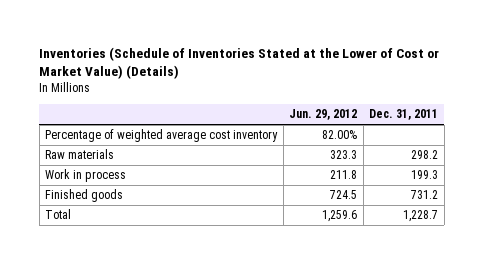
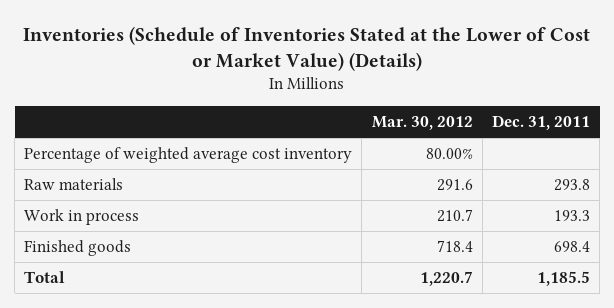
- | Jun. 29, 2012 | Dec. 31, 2011
+ | Mar. 30, 2012 | Dec. 31, 2011
- Raw materials | 323.3 | 298.2
- Work in process | 211.8 | 199.3
- Finished goods | 724.5 | 731.2
- Total | 1,259.6 | 1,228.7
+ Raw materials | 291.6 | 293.8
+ Work in process | 210.7 | 193.3
+ Finished goods | 718.4 | 698.4
+ Total | 1,220.7 | 1,185.5

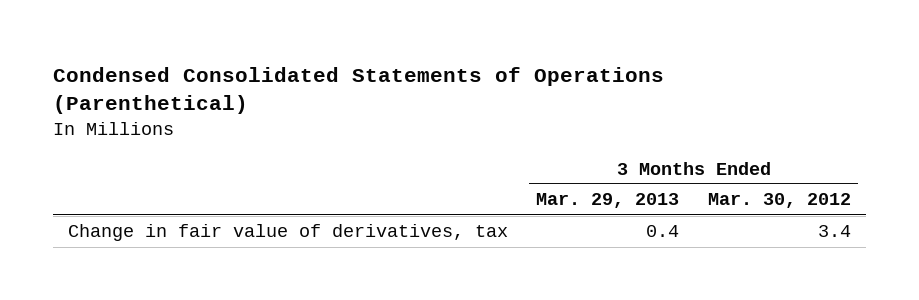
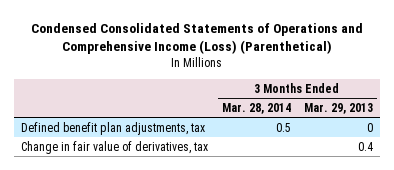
- Condensed Consolidated Statements of Operations (Parenthetical)
+ Condensed Consolidated Statements of Operations and Comprehensive Income (Loss) (Parenthetical)
- | 3 Months Ended Mar. 29, 2013 | 3 Months Ended Mar. 30, 2012
+ | 3 Months Ended Mar. 28, 2014 | 3 Months Ended Mar. 29, 2013
+ Defined benefit plan adjustments, tax | 0.5 | 0

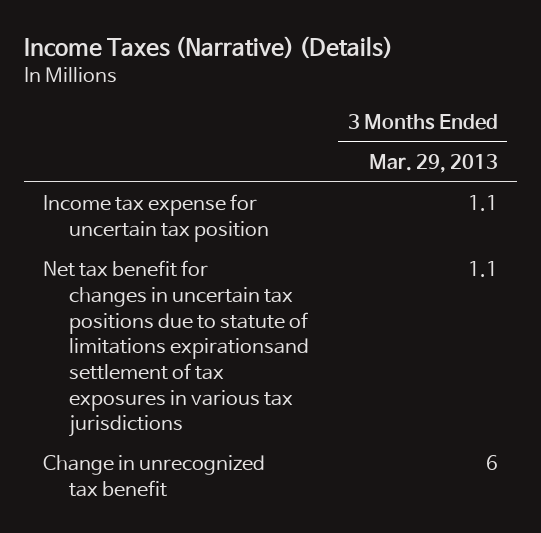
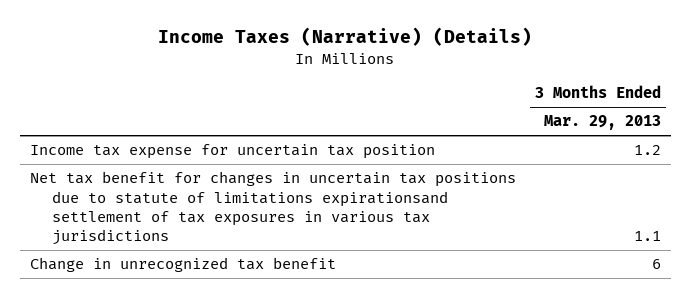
- Income tax expense for uncertain tax position | 1.1
+ Income tax expense for uncertain tax position | 1.2

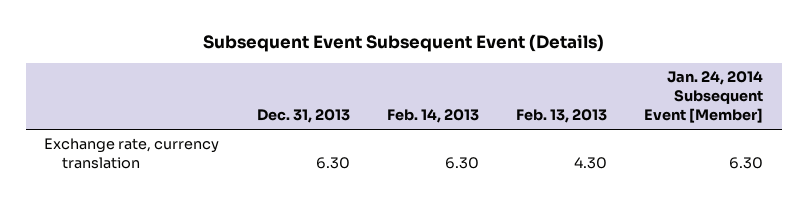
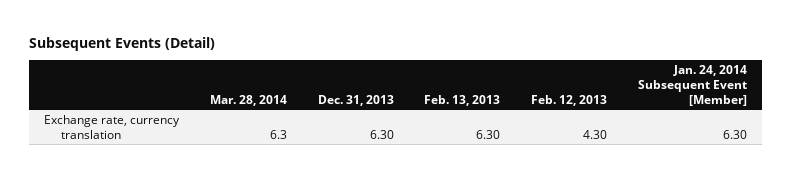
- Subsequent Event Subsequent Event (Details)
+ Subsequent Events (Detail)
- | Dec. 31, 2013 | Feb. 14, 2013 | Feb. 13, 2013 | Jan. 24, 2014 Subsequent Event [Member]
+ | Mar. 28, 2014 | Dec. 31, 2013 | Feb. 13, 2013 | Feb. 12, 2013 | Jan. 24, 2014 Subsequent Event [Member]
- Exchange rate, currency translation | 6.30 | 6.30 | 4.30 | 6.30
+ Exchange rate, currency translation | 6.3 | 6.30 | 6.30 | 4.30 | 6.30

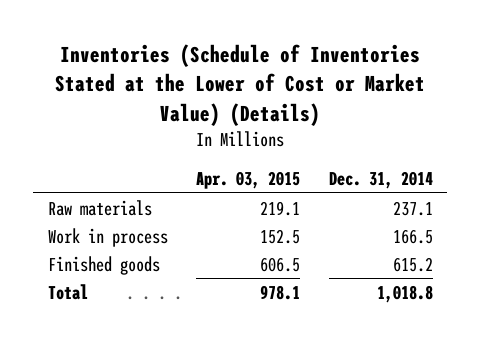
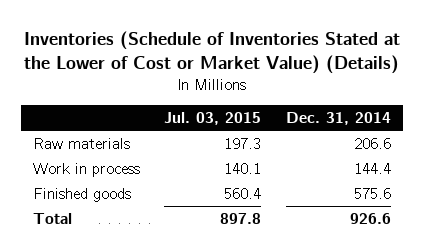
- | Apr. 03, 2015 | Dec. 31, 2014
+ | Jul. 03, 2015 | Dec. 31, 2014
- Raw materials | 219.1 | 237.1
- Work in process | 152.5 | 166.5
- Finished goods | 606.5 | 615.2
- Total | 978.1 | 1,018.8
+ Raw materials | 197.3 | 206.6
+ Work in process | 140.1 | 144.4
+ Finished goods | 560.4 | 575.6
+ Total | 897.8 | 926.6

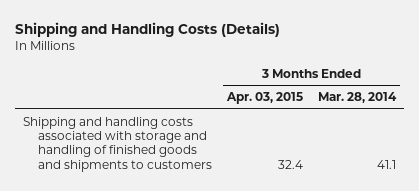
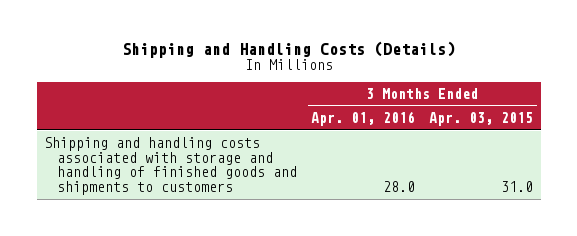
- | 3 Months Ended Apr. 03, 2015 | 3 Months Ended Mar. 28, 2014
+ | 3 Months Ended Apr. 01, 2016 | 3 Months Ended Apr. 03, 2015
- Shipping and handling costs associated with storage and handling of finished goods and shipments to customers | 32.4 | 41.1
+ Shipping and handling costs associated with storage and handling of finished goods and shipments to customers | 28.0 | 31.0

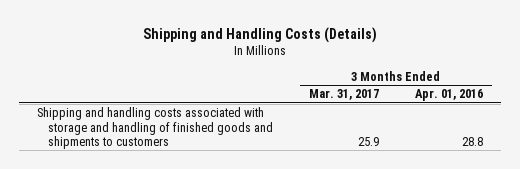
- | 3 Months Ended Apr. 01, 2016 | 3 Months Ended Apr. 03, 2015
+ | 3 Months Ended Mar. 31, 2017 | 3 Months Ended Apr. 01, 2016
- Shipping and handling costs associated with storage and handling of finished goods and shipments to customers | 28.0 | 31.0
+ Shipping and handling costs associated with storage and handling of finished goods and shipments to customers | 25.9 | 28.8

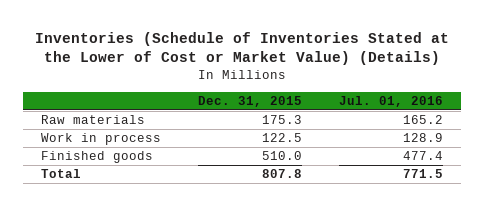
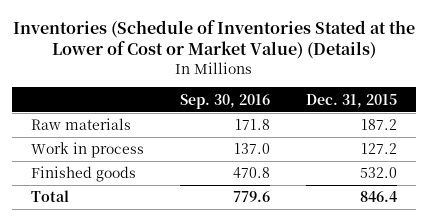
- | Dec. 31, 2015 | Jul. 01, 2016
+ | Sep. 30, 2016 | Dec. 31, 2015
- Raw materials | 175.3 | 165.2
- Work in process | 122.5 | 128.9
- Finished goods | 510.0 | 477.4
- Total | 807.8 | 771.5
+ Raw materials | 171.8 | 187.2
+ Work in process | 137.0 | 127.2
+ Finished goods | 470.8 | 532.0
+ Total | 779.6 | 846.4

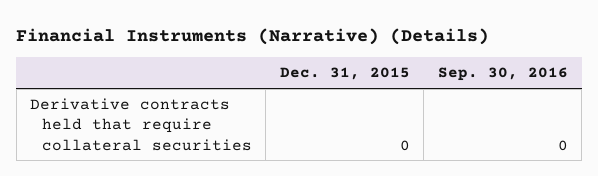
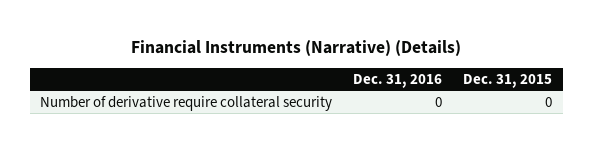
- | Dec. 31, 2015 | Sep. 30, 2016
+ | Dec. 31, 2016 | Dec. 31, 2015
- Derivative contracts held that require collateral securities | 0 | 0
+ Number of derivative require collateral security | 0 | 0

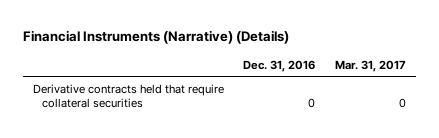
- | Dec. 31, 2016 | Dec. 31, 2015
+ | Dec. 31, 2016 | Mar. 31, 2017
- Number of derivative require collateral security | 0 | 0
+ Derivative contracts held that require collateral securities | 0 | 0

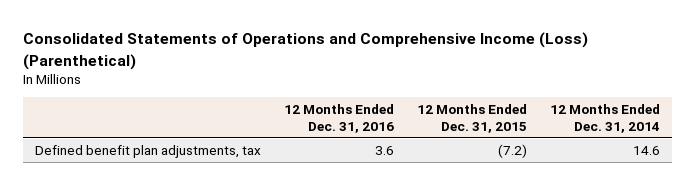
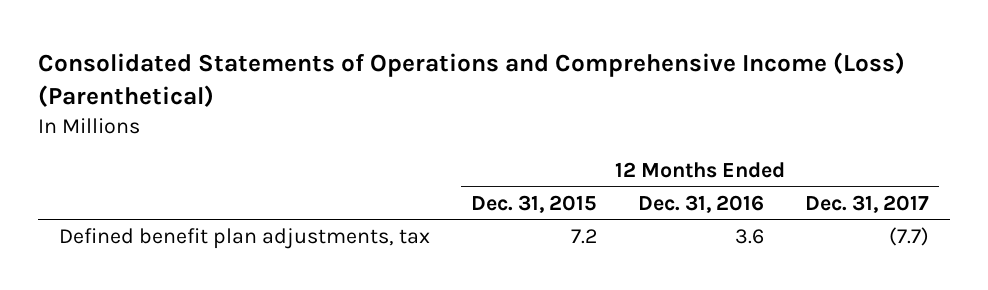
- | 12 Months Ended Dec. 31, 2016 | 12 Months Ended Dec. 31, 2015 | 12 Months Ended Dec. 31, 2014
+ | 12 Months Ended Dec. 31, 2015 | 12 Months Ended Dec. 31, 2016 | 12 Months Ended Dec. 31, 2017
- Defined benefit plan adjustments, tax | 3.6 | (7.2) | 14.6
+ Defined benefit plan adjustments, tax | 7.2 | 3.6 | (7.7)

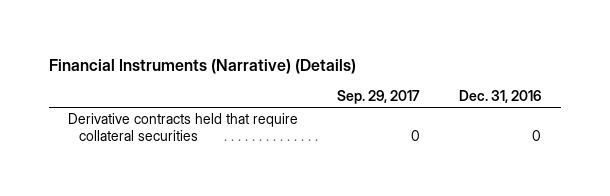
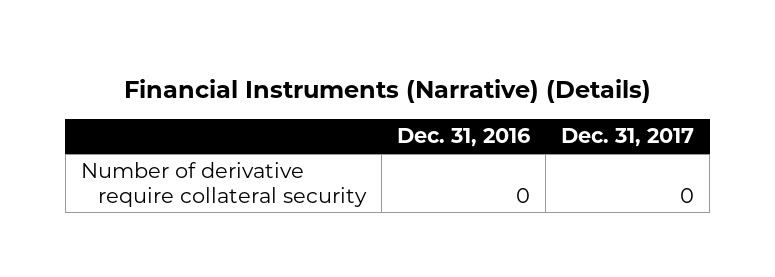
- | Sep. 29, 2017 | Dec. 31, 2016
+ | Dec. 31, 2016 | Dec. 31, 2017
- Derivative contracts held that require collateral securities | 0 | 0
+ Number of derivative require collateral security | 0 | 0

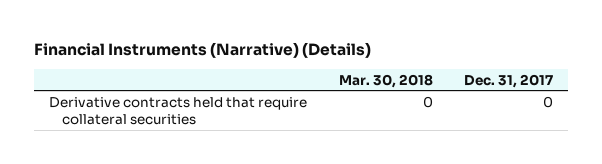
- | Dec. 31, 2016 | Dec. 31, 2017
+ | Mar. 30, 2018 | Dec. 31, 2017
- Number of derivative require collateral security | 0 | 0
+ Derivative contracts held that require collateral securities | 0 | 0

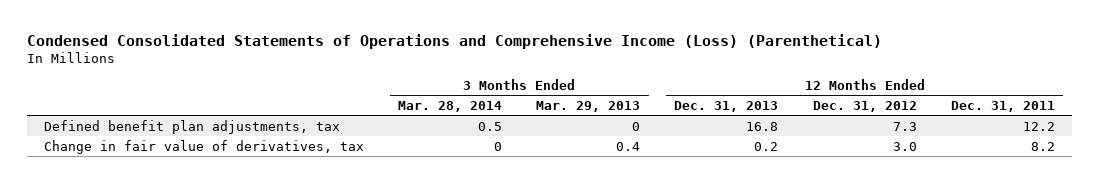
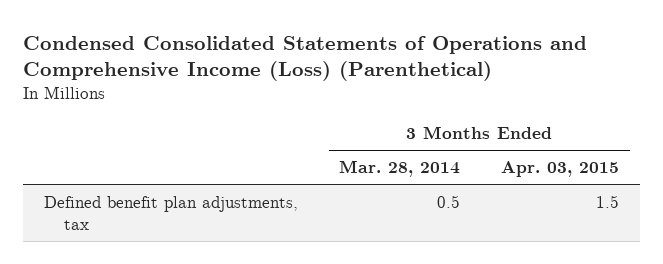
- | 3 Months Ended Mar. 28, 2014 | 3 Months Ended Mar. 29, 2013 | 12 Months Ended Dec. 31, 2013 | 12 Months Ended Dec. 31, 2012 | 12 Months Ended Dec. 31, 2011
+ | 3 Months Ended Mar. 28, 2014 | 3 Months Ended Apr. 03, 2015
- Change in fair value of derivatives, tax | 0 | 0.4 | 0.2 | 3.0 | 8.2

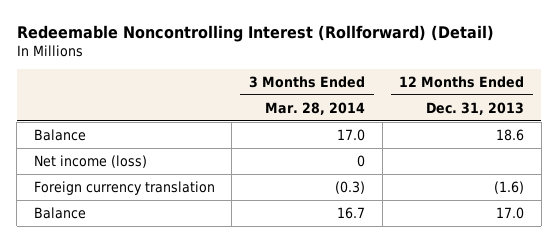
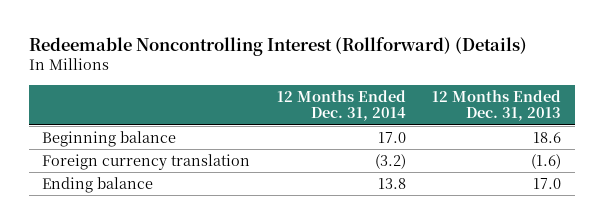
- Redeemable Noncontrolling Interest (Rollforward) (Detail)
+ Redeemable Noncontrolling Interest (Rollforward) (Details)
- | 3 Months Ended Mar. 28, 2014 | 12 Months Ended Dec. 31, 2013
+ | 12 Months Ended Dec. 31, 2014 | 12 Months Ended Dec. 31, 2013
- Balance | 17.0 | 18.6
- Net income (loss) | 0 |
+ Beginning balance | 17.0 | 18.6
- Balance | 16.7 | 17.0
+ Ending balance | 13.8 | 17.0

